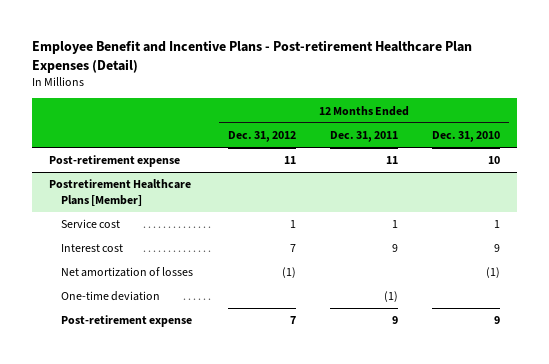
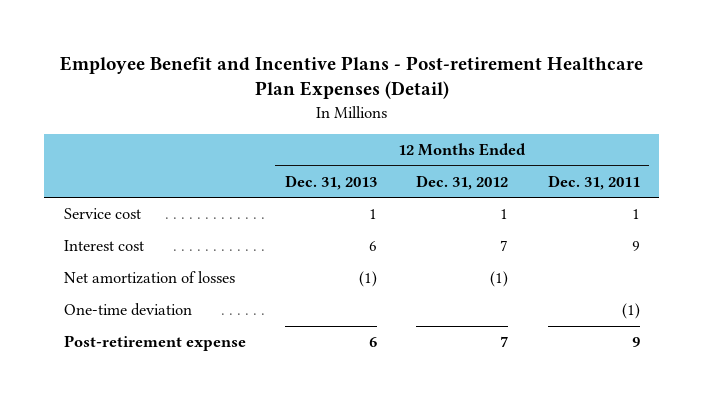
- | 12 Months Ended Dec. 31, 2012 | 12 Months Ended Dec. 31, 2011 | 12 Months Ended Dec. 31, 2010
+ | 12 Months Ended Dec. 31, 2013 | 12 Months Ended Dec. 31, 2012 | 12 Months Ended Dec. 31, 2011
- Post-retirement expense | 11 | 11 | 10
- Postretirement Healthcare Plans [Member]

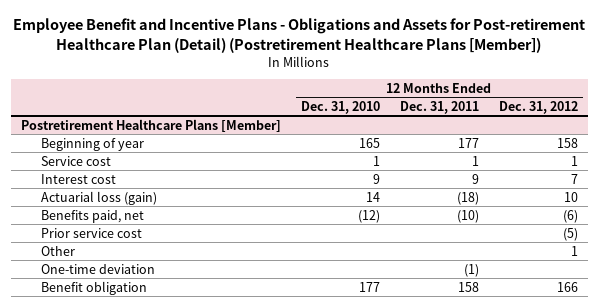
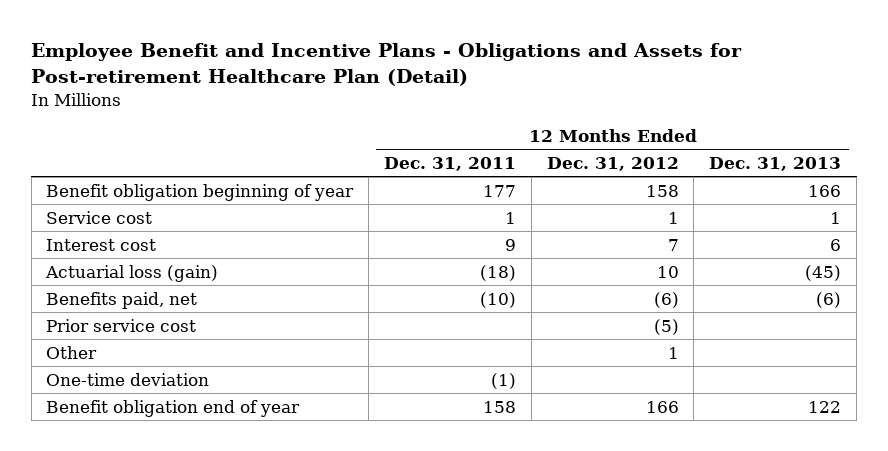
- Employee Benefit and Incentive Plans - Obligations and Assets for Post-retirement Healthcare Plan (Detail) (Postretirement Healthcare Plans [Member])
+ Employee Benefit and Incentive Plans - Obligations and Assets for Post-retirement Healthcare Plan (Detail)
- | 12 Months Ended Dec. 31, 2010 | 12 Months Ended Dec. 31, 2011 | 12 Months Ended Dec. 31, 2012
+ | 12 Months Ended Dec. 31, 2011 | 12 Months Ended Dec. 31, 2012 | 12 Months Ended Dec. 31, 2013
- Postretirement Healthcare Plans [Member]
- Beginning of year | 165 | 177 | 158
+ Benefit obligation beginning of year | 177 | 158 | 166
- Benefit obligation | 177 | 158 | 166
+ Benefit obligation end of year | 158 | 166 | 122

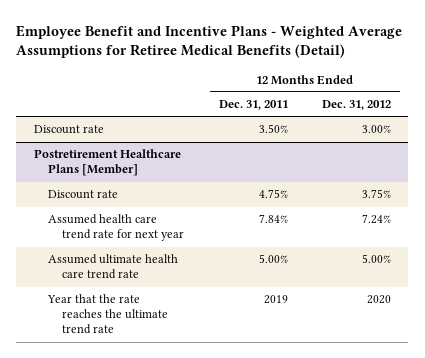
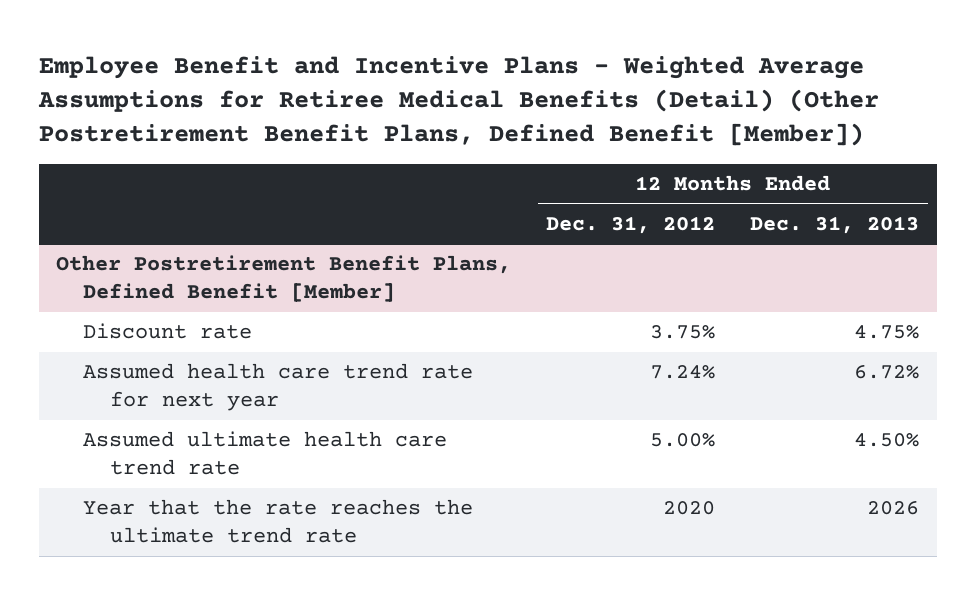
- Employee Benefit and Incentive Plans - Weighted Average Assumptions for Retiree Medical Benefits (Detail)
+ Employee Benefit and Incentive Plans - Weighted Average Assumptions for Retiree Medical Benefits (Detail) (Other Postretirement Benefit Plans, Defined Benefit [Member])
- | 12 Months Ended Dec. 31, 2011 | 12 Months Ended Dec. 31, 2012
+ | 12 Months Ended Dec. 31, 2012 | 12 Months Ended Dec. 31, 2013
- Discount rate | 3.50% | 3.00%
- Postretirement Healthcare Plans [Member]
+ Other Postretirement Benefit Plans, Defined Benefit [Member]

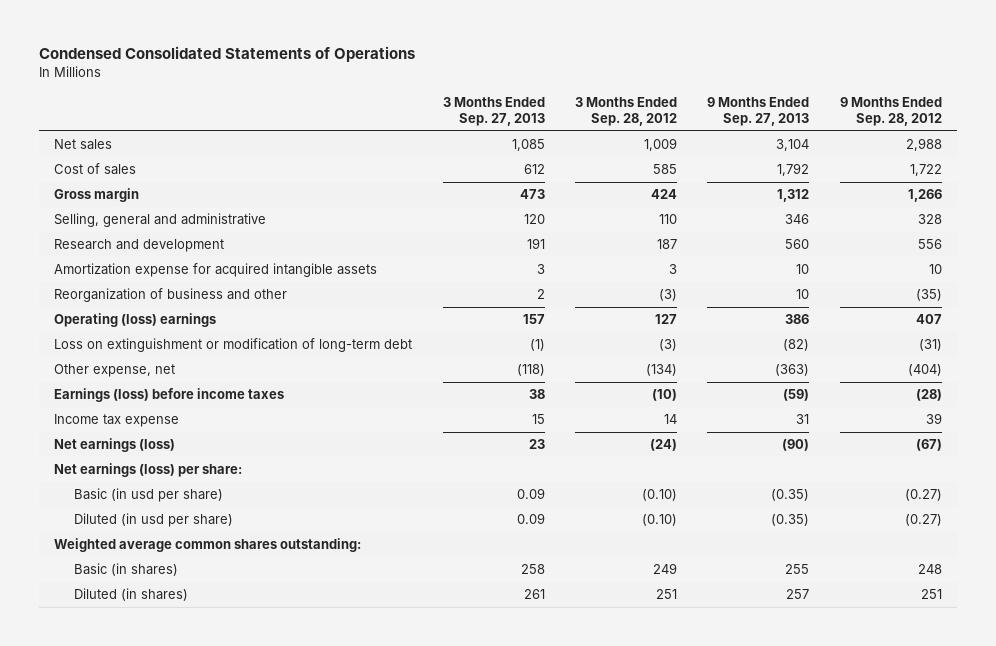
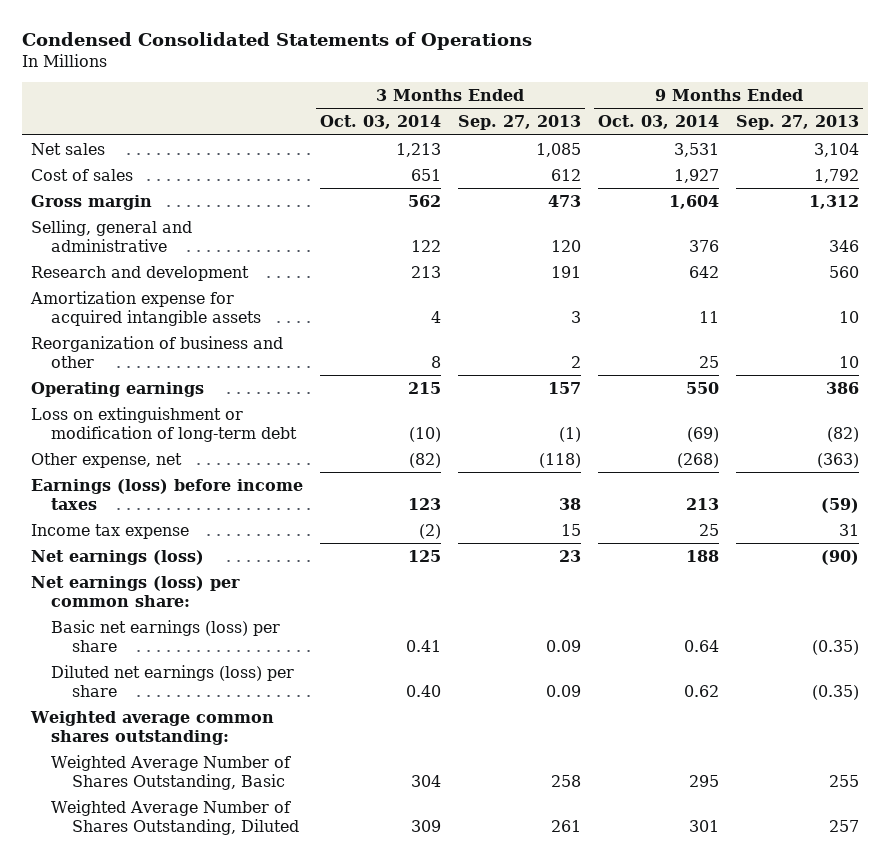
- | 3 Months Ended Sep. 27, 2013 | 3 Months Ended Sep. 28, 2012 | 9 Months Ended Sep. 27, 2013 | 9 Months Ended Sep. 28, 2012
+ | 3 Months Ended Oct. 03, 2014 | 3 Months Ended Sep. 27, 2013 | 9 Months Ended Oct. 03, 2014 | 9 Months Ended Sep. 27, 2013
- Operating (loss) earnings | 157 | 127 | 386 | 407
+ Operating earnings | 215 | 157 | 550 | 386
- Net earnings (loss) per share:
- Basic (in usd per share) | 0.09 | (0.10) | (0.35) | (0.27)
- Diluted (in usd per share) | 0.09 | (0.10) | (0.35) | (0.27)
+ Net earnings (loss) per common share:
+ Basic net earnings (loss) per share | 0.41 | 0.09 | 0.64 | (0.35)
+ Diluted net earnings (loss) per share | 0.40 | 0.09 | 0.62 | (0.35)
- Basic (in shares) | 258 | 249 | 255 | 248
- Diluted (in shares) | 261 | 251 | 257 | 251
+ Weighted Average Number of Shares Outstanding, Basic | 304 | 258 | 295 | 255
+ Weighted Average Number of Shares Outstanding, Diluted | 309 | 261 | 301 | 257

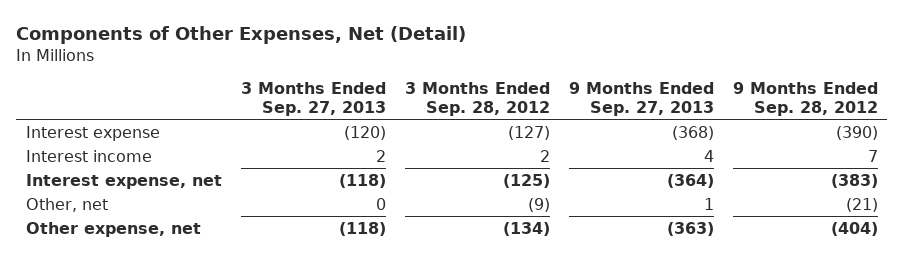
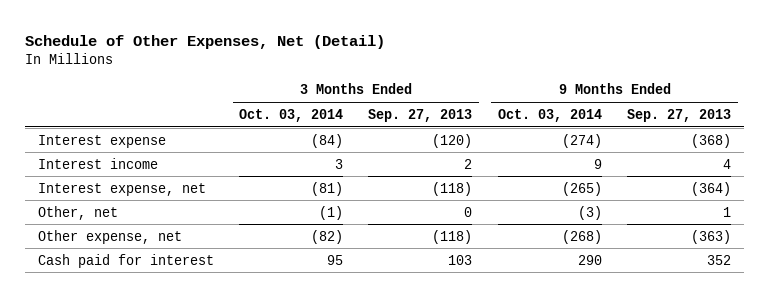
- Components of Other Expenses, Net (Detail)
+ Schedule of Other Expenses, Net (Detail)
- | 3 Months Ended Sep. 27, 2013 | 3 Months Ended Sep. 28, 2012 | 9 Months Ended Sep. 27, 2013 | 9 Months Ended Sep. 28, 2012
+ | 3 Months Ended Oct. 03, 2014 | 3 Months Ended Sep. 27, 2013 | 9 Months Ended Oct. 03, 2014 | 9 Months Ended Sep. 27, 2013
+ Cash paid for interest | 95 | 103 | 290 | 352

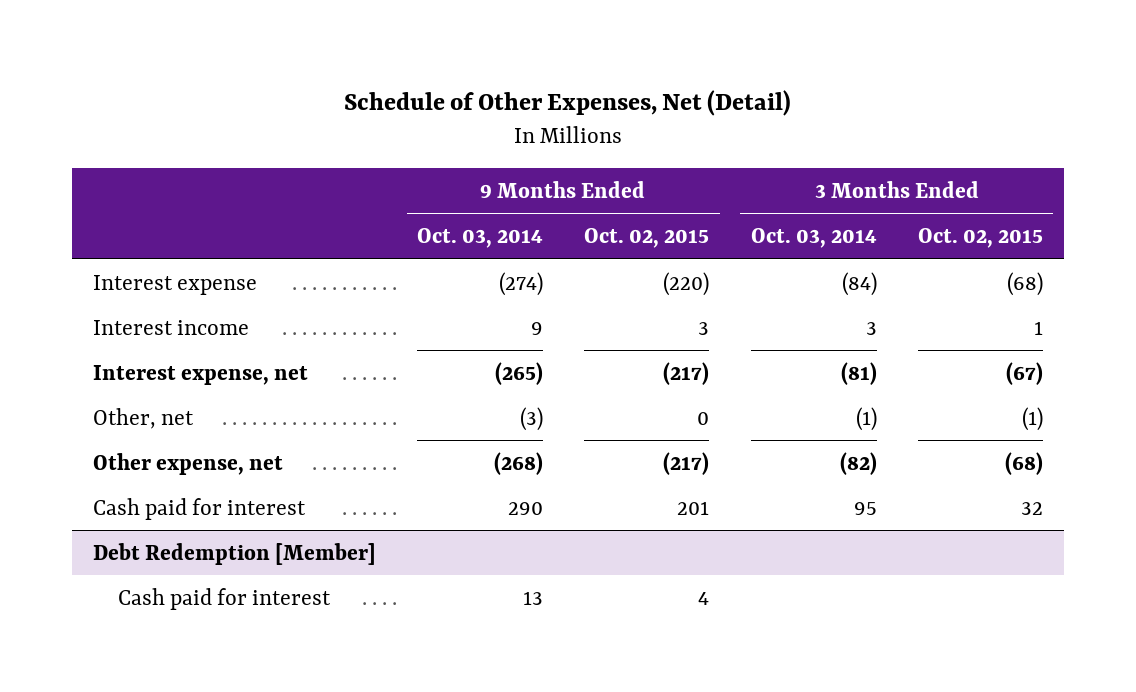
- | 3 Months Ended Oct. 03, 2014 | 3 Months Ended Sep. 27, 2013 | 9 Months Ended Oct. 03, 2014 | 9 Months Ended Sep. 27, 2013
+ | 9 Months Ended Oct. 03, 2014 | 9 Months Ended Oct. 02, 2015 | 3 Months Ended Oct. 03, 2014 | 3 Months Ended Oct. 02, 2015
+ Debt Redemption [Member]
+ Cash paid for interest | 13 | 4 | |

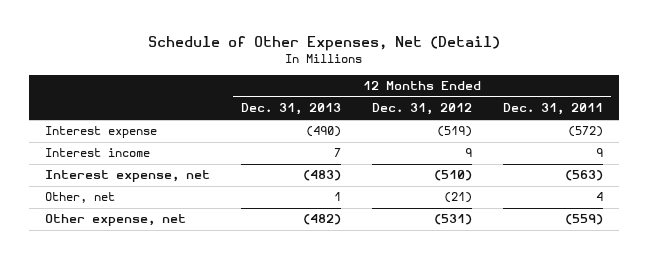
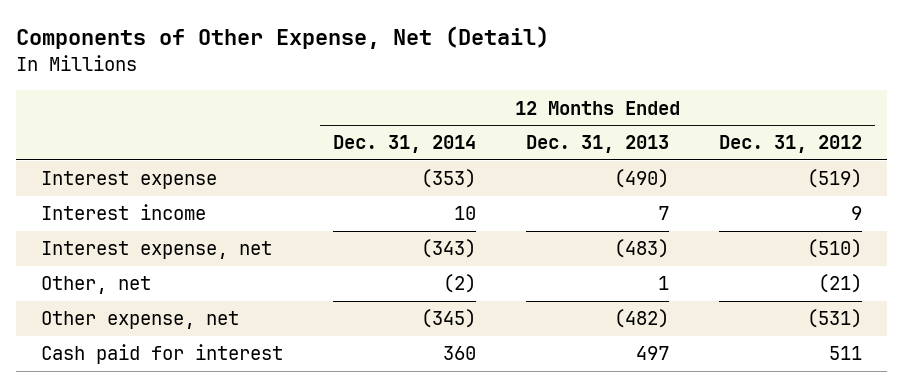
- Schedule of Other Expenses, Net (Detail)
+ Components of Other Expense, Net (Detail)
- | 12 Months Ended Dec. 31, 2013 | 12 Months Ended Dec. 31, 2012 | 12 Months Ended Dec. 31, 2011
+ | 12 Months Ended Dec. 31, 2014 | 12 Months Ended Dec. 31, 2013 | 12 Months Ended Dec. 31, 2012
+ Cash paid for interest | 360 | 497 | 511

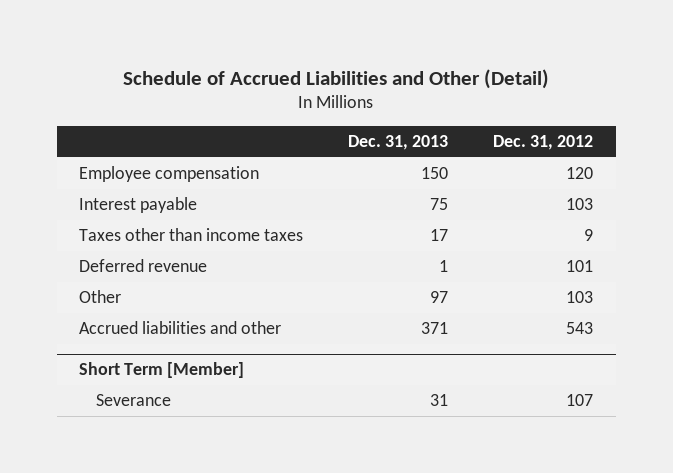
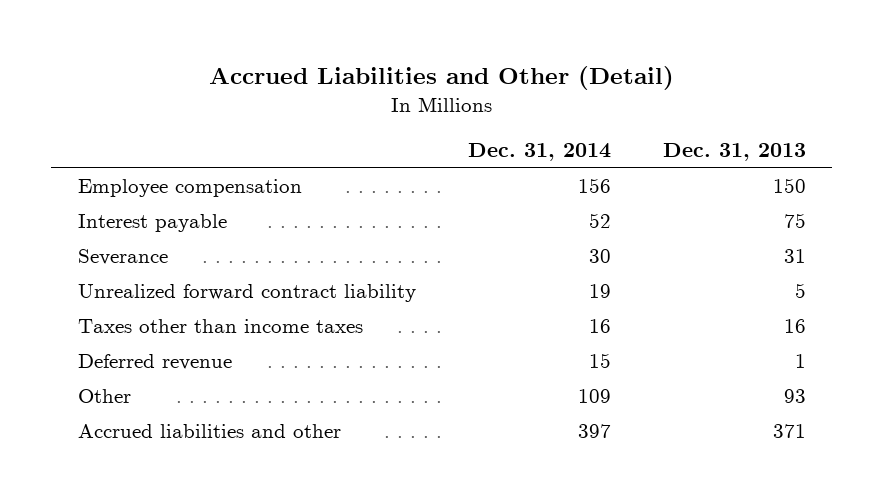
- Schedule of Accrued Liabilities and Other (Detail)
+ Accrued Liabilities and Other (Detail)
- | Dec. 31, 2013 | Dec. 31, 2012
+ | Dec. 31, 2014 | Dec. 31, 2013
- Taxes other than income taxes | 17 | 9
+ Severance | 30 | 31
+ Unrealized forward contract liability | 19 | 5
+ Taxes other than income taxes | 16 | 16
- Other | 97 | 103
+ Other | 109 | 93
- Short Term [Member]
- Severance | 31 | 107

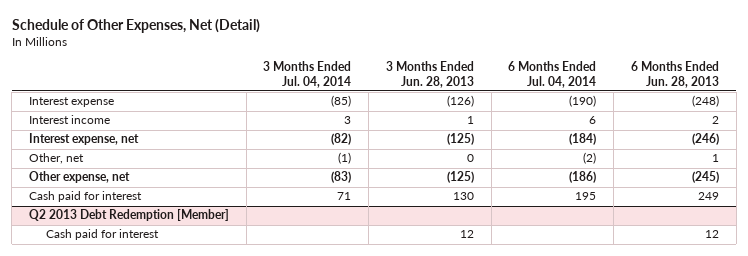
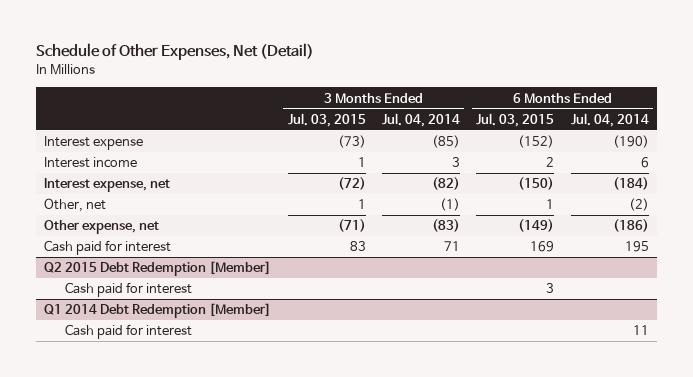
- | 3 Months Ended Jul. 04, 2014 | 3 Months Ended Jun. 28, 2013 | 6 Months Ended Jul. 04, 2014 | 6 Months Ended Jun. 28, 2013
+ | 3 Months Ended Jul. 03, 2015 | 3 Months Ended Jul. 04, 2014 | 6 Months Ended Jul. 03, 2015 | 6 Months Ended Jul. 04, 2014
- Q2 2013 Debt Redemption [Member]
+ Q2 2015 Debt Redemption [Member]
+ Q1 2014 Debt Redemption [Member]
+ Cash paid for interest | | | | 11

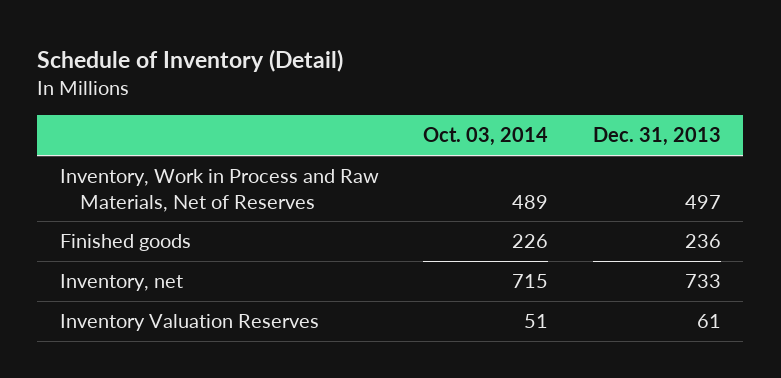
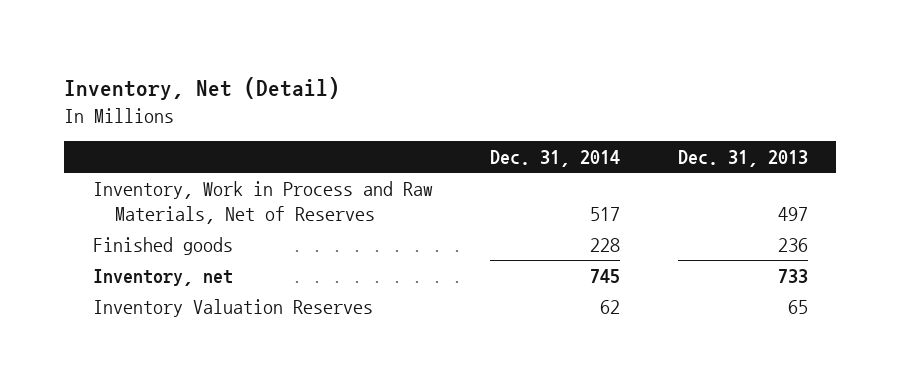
- Schedule of Inventory (Detail)
+ Inventory, Net (Detail)
- | Oct. 03, 2014 | Dec. 31, 2013
+ | Dec. 31, 2014 | Dec. 31, 2013
- Inventory Valuation Reserves | 51 | 61
+ Inventory Valuation Reserves | 62 | 65

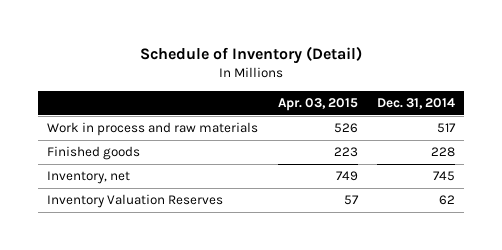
- Inventory, Net (Detail)
+ Schedule of Inventory (Detail)
- | Dec. 31, 2014 | Dec. 31, 2013
+ | Apr. 03, 2015 | Dec. 31, 2014
- Inventory, Work in Process and Raw Materials, Net of Reserves | 517 | 497
+ Work in process and raw materials | 526 | 517

